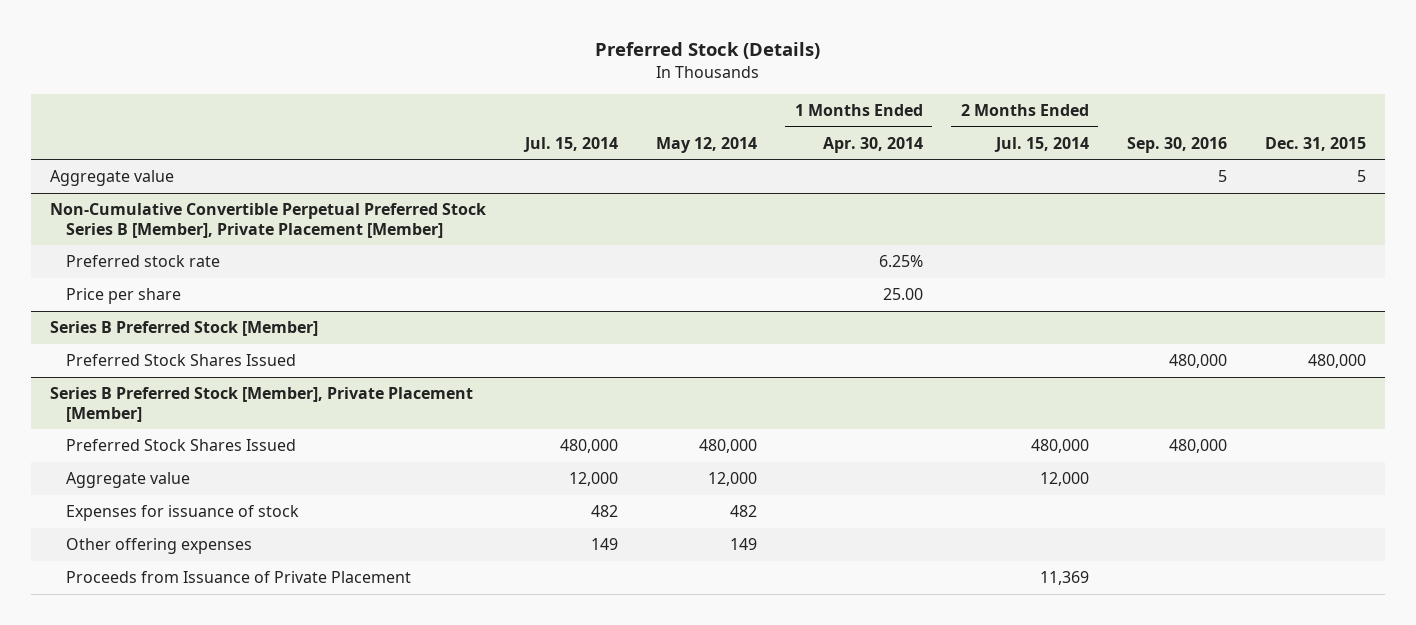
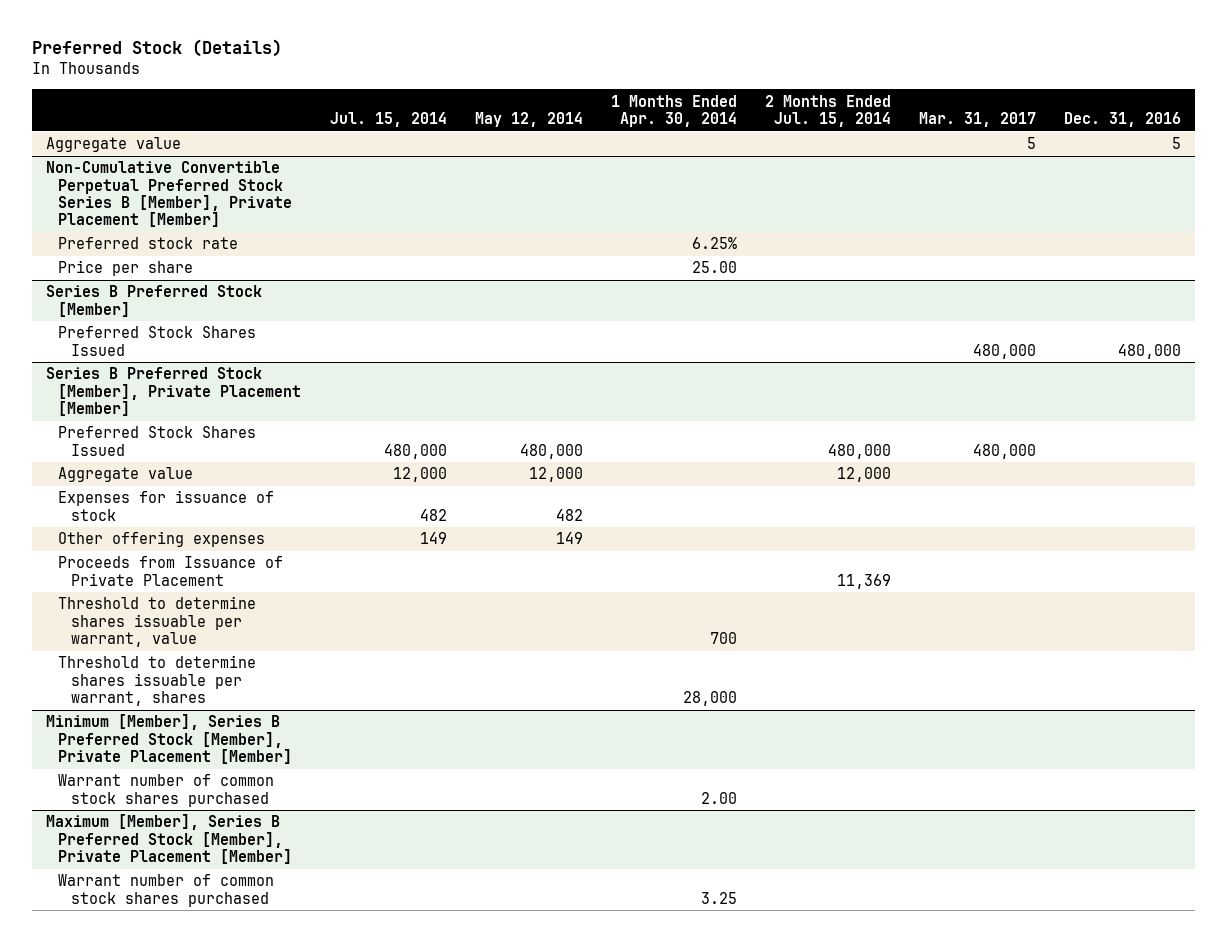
- | Jul. 15, 2014 | May 12, 2014 | 1 Months Ended Apr. 30, 2014 | 2 Months Ended Jul. 15, 2014 | Sep. 30, 2016 | Dec. 31, 2015
+ | Jul. 15, 2014 | May 12, 2014 | 1 Months Ended Apr. 30, 2014 | 2 Months Ended Jul. 15, 2014 | Mar. 31, 2017 | Dec. 31, 2016
@ Series B Preferred Stock [Member], Private Placement [Member]
+ Threshold to determine shares issuable per warrant, value | | | 700 | | |
+ Threshold to determine shares issuable per warrant, shares | | | 28,000 | | |
+ Minimum [Member], Series B Preferred Stock [Member], Private Placement [Member]
+ Warrant number of common stock shares purchased | | | 2.00 | | |
+ Maximum [Member], Series B Preferred Stock [Member], Private Placement [Member]
+ Warrant number of common stock shares purchased | | | 3.25 | | |

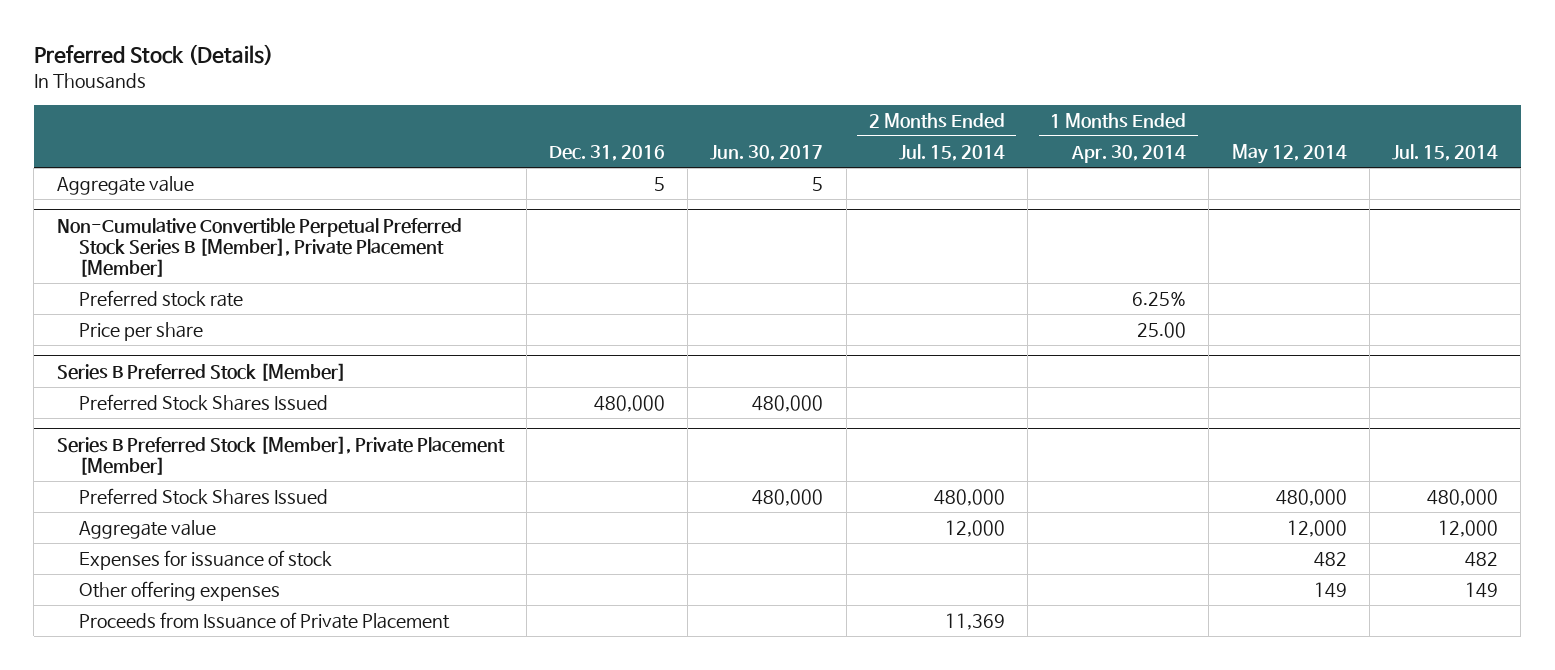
- | Jul. 15, 2014 | May 12, 2014 | 1 Months Ended Apr. 30, 2014 | 2 Months Ended Jul. 15, 2014 | Mar. 31, 2017 | Dec. 31, 2016
+ | Dec. 31, 2016 | Jun. 30, 2017 | 2 Months Ended Jul. 15, 2014 | 1 Months Ended Apr. 30, 2014 | May 12, 2014 | Jul. 15, 2014
@ Series B Preferred Stock [Member], Private Placement [Member]
- Threshold to determine shares issuable per warrant, value | | | 700 | | |
- Threshold to determine shares issuable per warrant, shares | | | 28,000 | | |
- Minimum [Member], Series B Preferred Stock [Member], Private Placement [Member]
- Warrant number of common stock shares purchased | | | 2.00 | | |
- Maximum [Member], Series B Preferred Stock [Member], Private Placement [Member]
- Warrant number of common stock shares purchased | | | 3.25 | | |

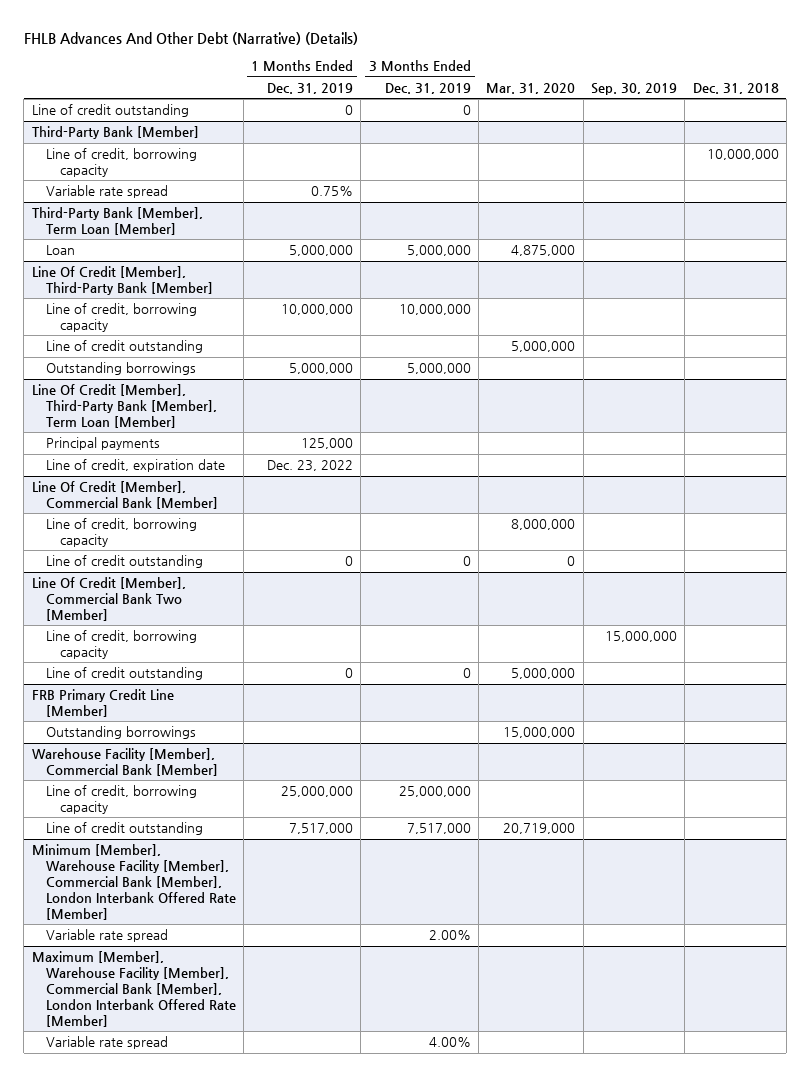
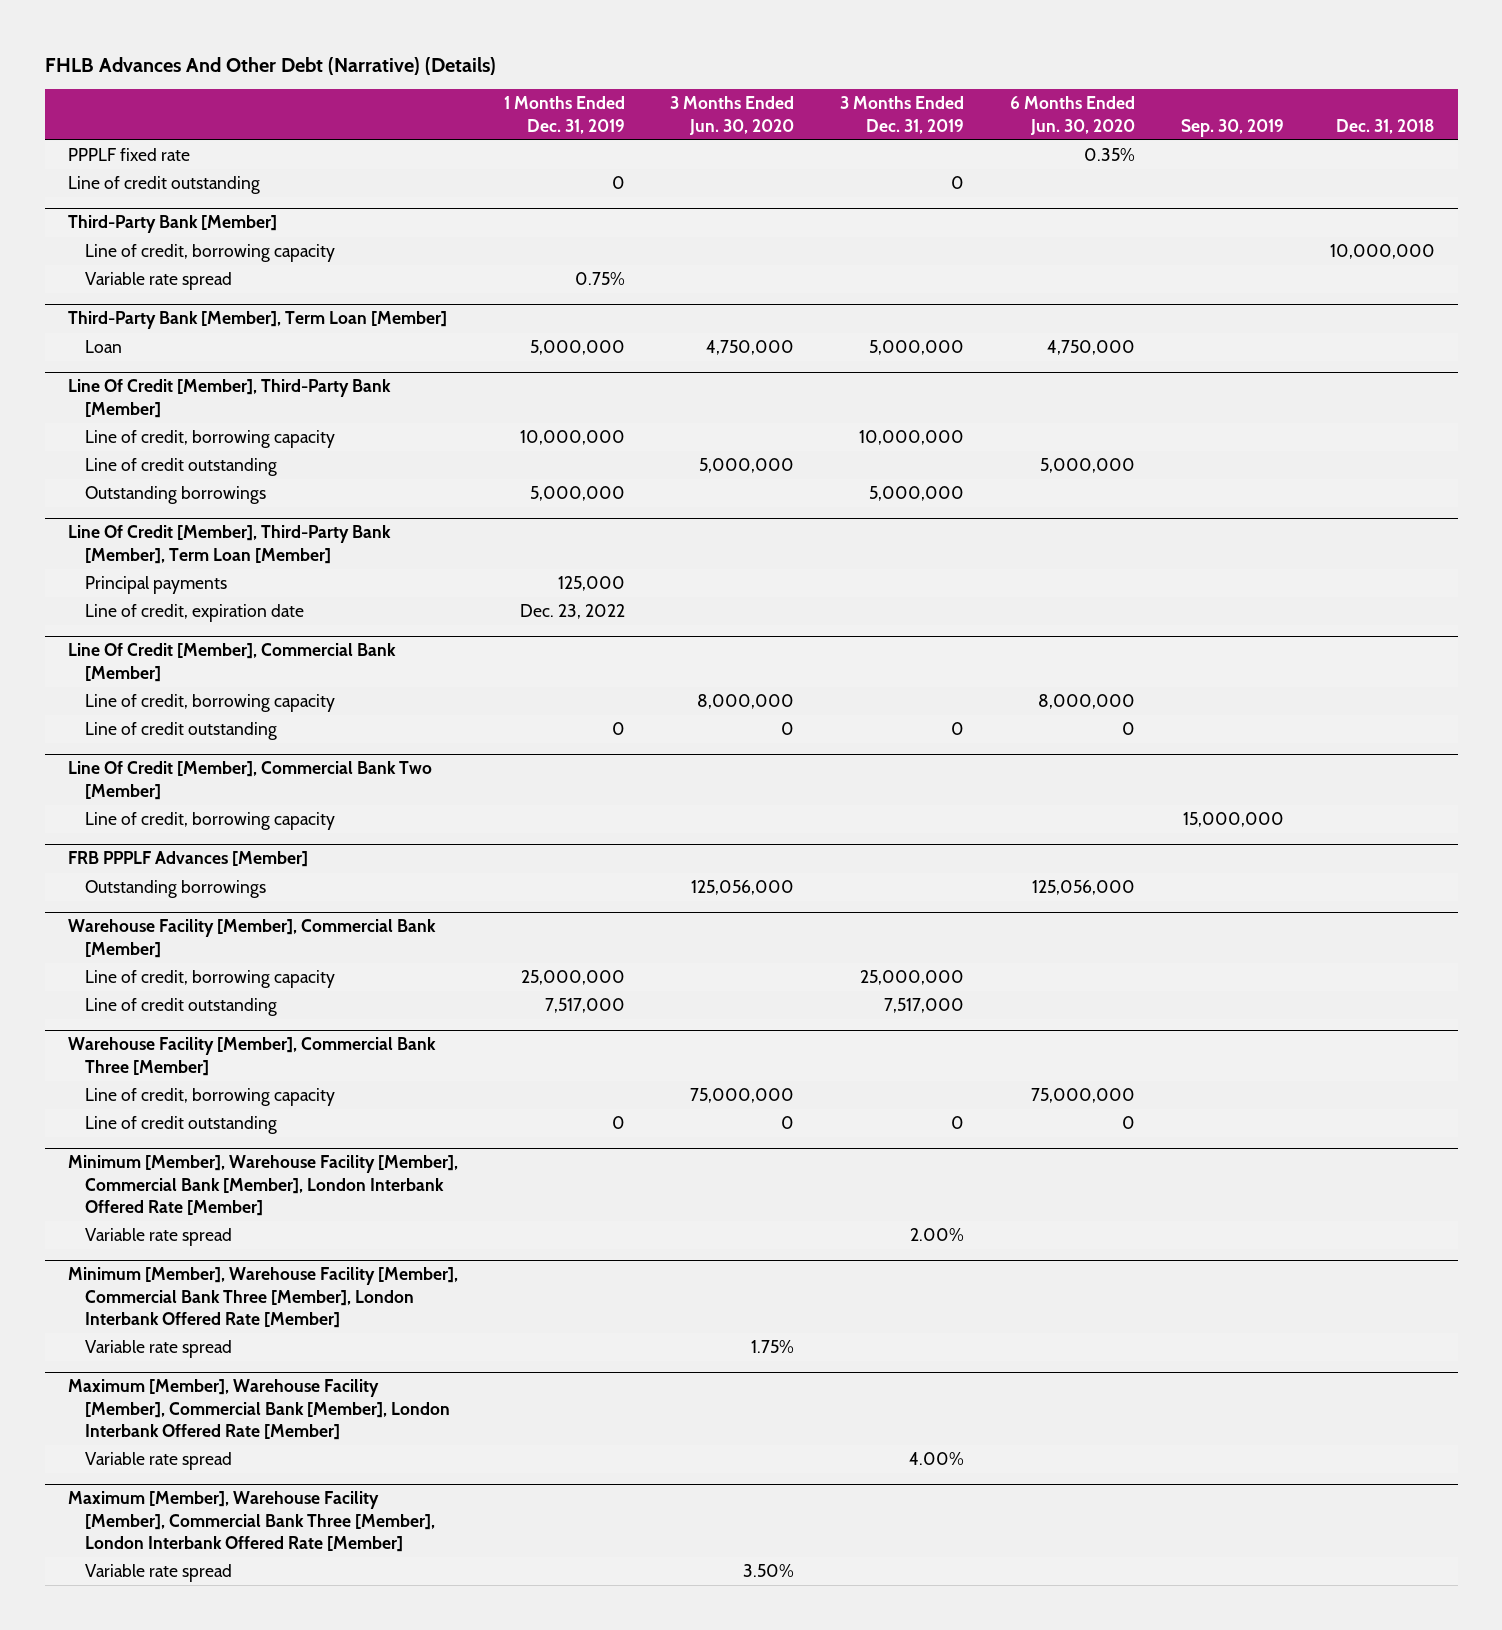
- | 1 Months Ended Dec. 31, 2019 | 3 Months Ended Dec. 31, 2019 | Mar. 31, 2020 | Sep. 30, 2019 | Dec. 31, 2018
+ | 1 Months Ended Dec. 31, 2019 | 3 Months Ended Jun. 30, 2020 | 3 Months Ended Dec. 31, 2019 | 6 Months Ended Jun. 30, 2020 | Sep. 30, 2019 | Dec. 31, 2018
+ PPPLF fixed rate | | | | 0.35% | |
@ Line Of Credit [Member], Commercial Bank Two [Member]
- Line of credit outstanding | 0 | 0 | 5,000,000 | |
- FRB Primary Credit Line [Member]
+ FRB PPPLF Advances [Member]
+ Warehouse Facility [Member], Commercial Bank Three [Member]
+ Line of credit, borrowing capacity | | 75,000,000 | | 75,000,000 | |
+ Line of credit outstanding | 0 | 0 | 0 | 0 | |
+ Minimum [Member], Warehouse Facility [Member], Commercial Bank Three [Member], London Interbank Offered Rate [Member]
+ Variable rate spread | | 1.75% | | | |
+ Maximum [Member], Warehouse Facility [Member], Commercial Bank Three [Member], London Interbank Offered Rate [Member]
+ Variable rate spread | | 3.50% | | | |

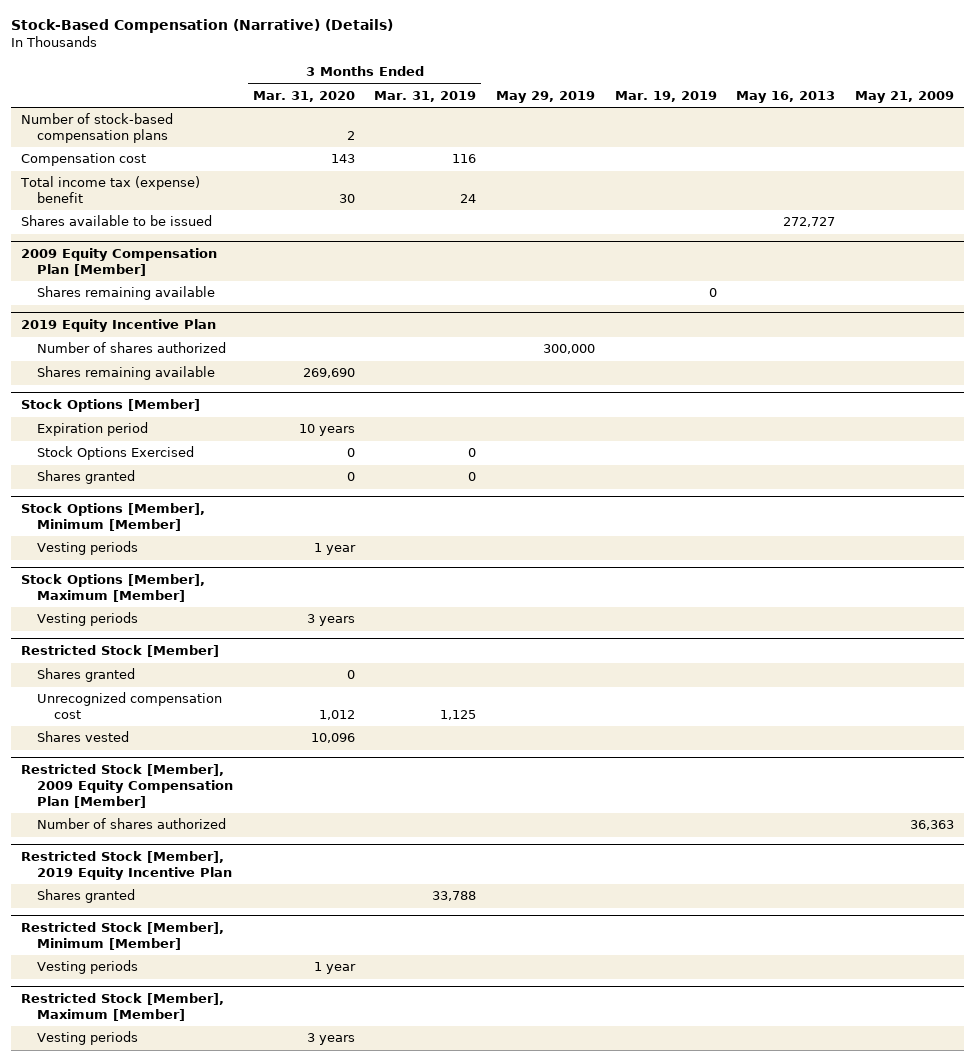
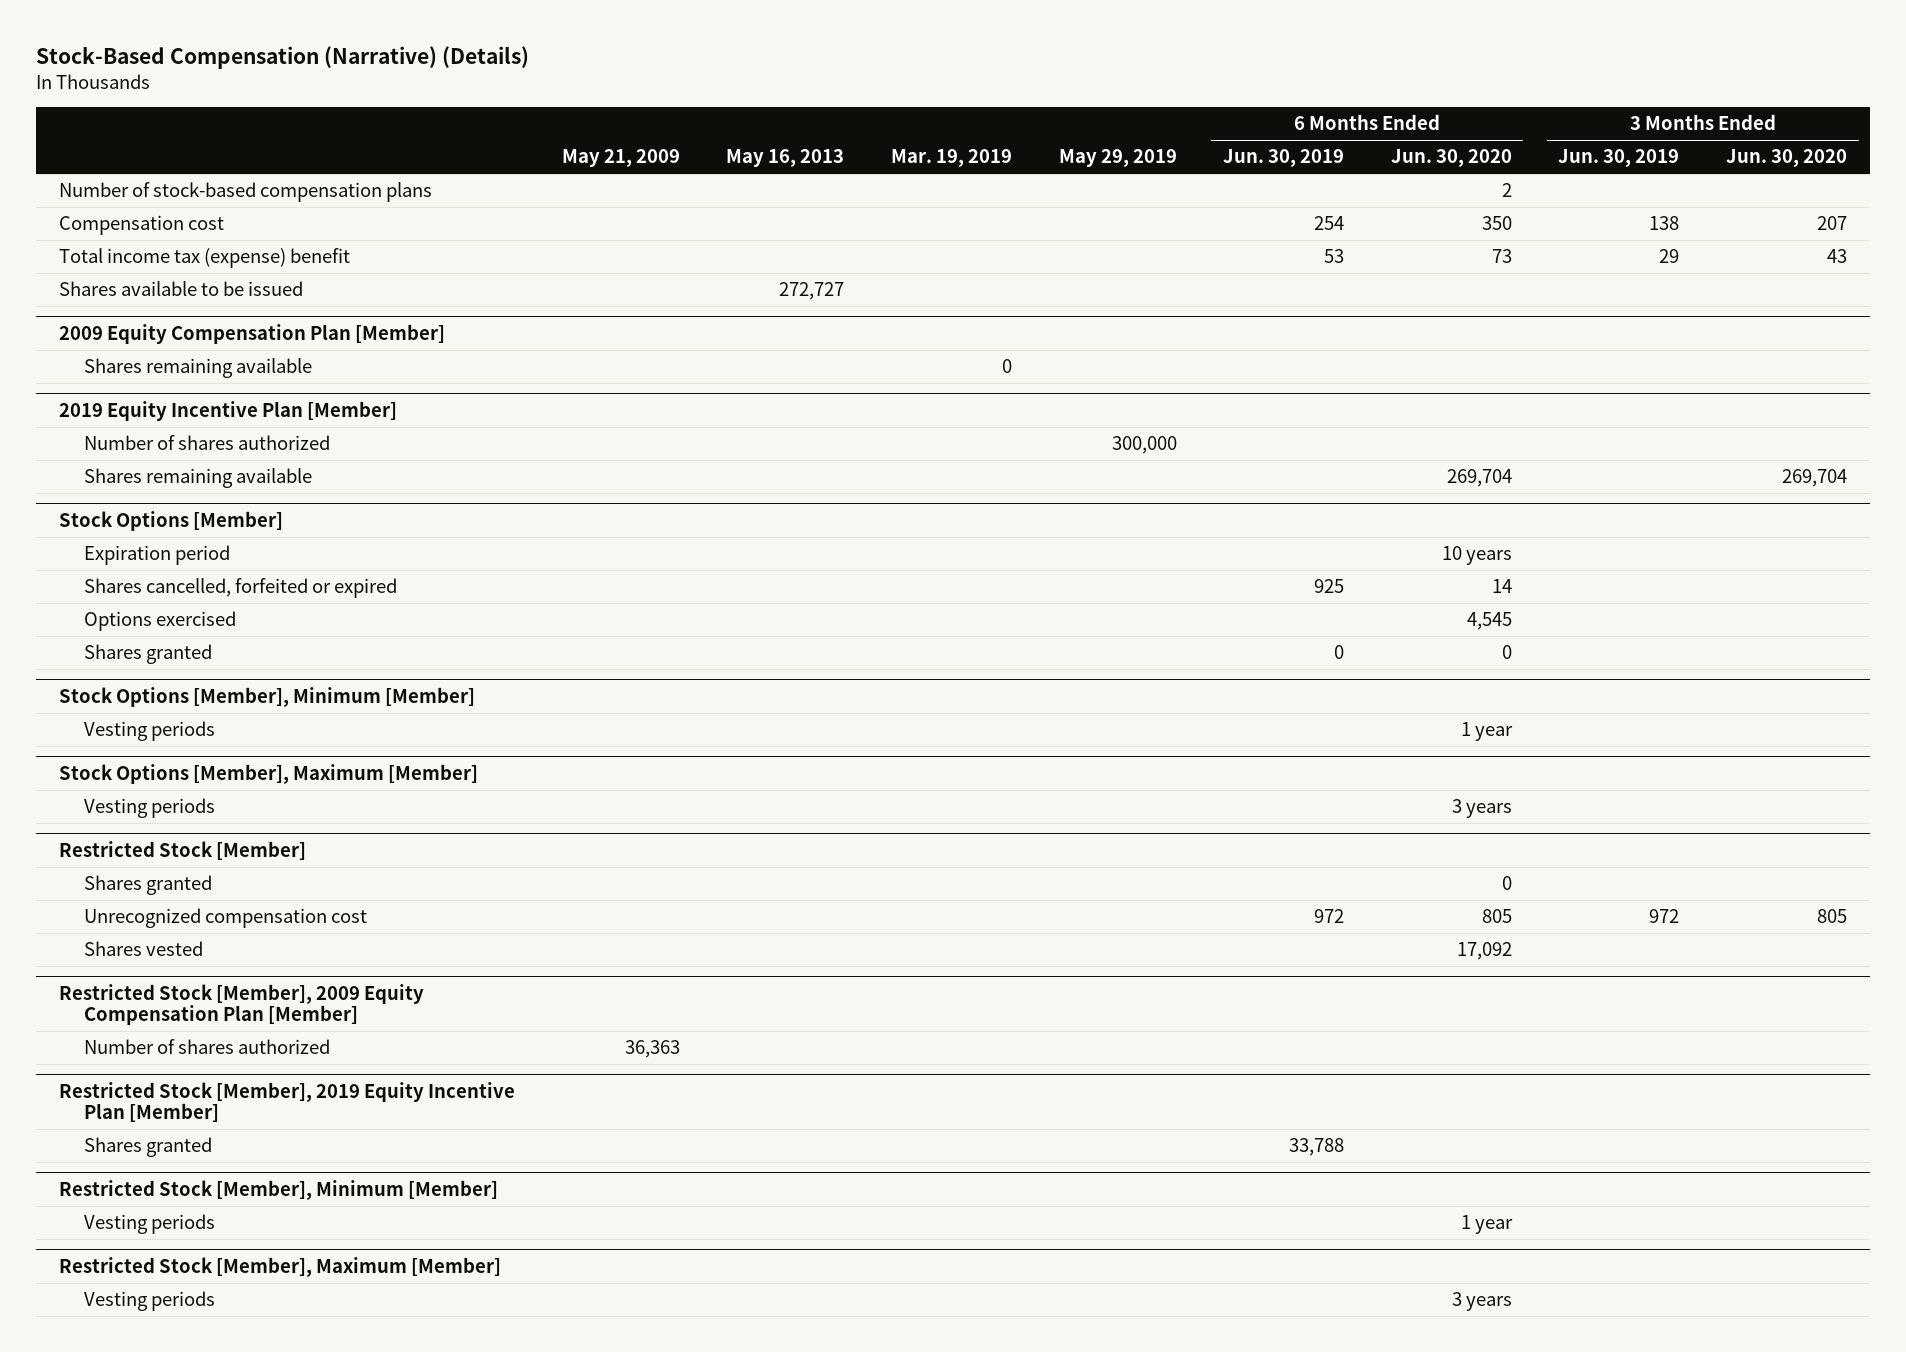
- | 3 Months Ended Mar. 31, 2020 | 3 Months Ended Mar. 31, 2019 | May 29, 2019 | Mar. 19, 2019 | May 16, 2013 | May 21, 2009
+ | May 21, 2009 | May 16, 2013 | Mar. 19, 2019 | May 29, 2019 | 6 Months Ended Jun. 30, 2019 | 6 Months Ended Jun. 30, 2020 | 3 Months Ended Jun. 30, 2019 | 3 Months Ended Jun. 30, 2020
- 2019 Equity Incentive Plan
+ 2019 Equity Incentive Plan [Member]
@ Stock Options [Member]
- Stock Options Exercised | 0 | 0 | | | |
+ Shares cancelled, forfeited or expired | | | | | 925 | 14 | |
+ Options exercised | | | | | | 4,545 | |
- Restricted Stock [Member], 2019 Equity Incentive Plan
+ Restricted Stock [Member], 2019 Equity Incentive Plan [Member]

